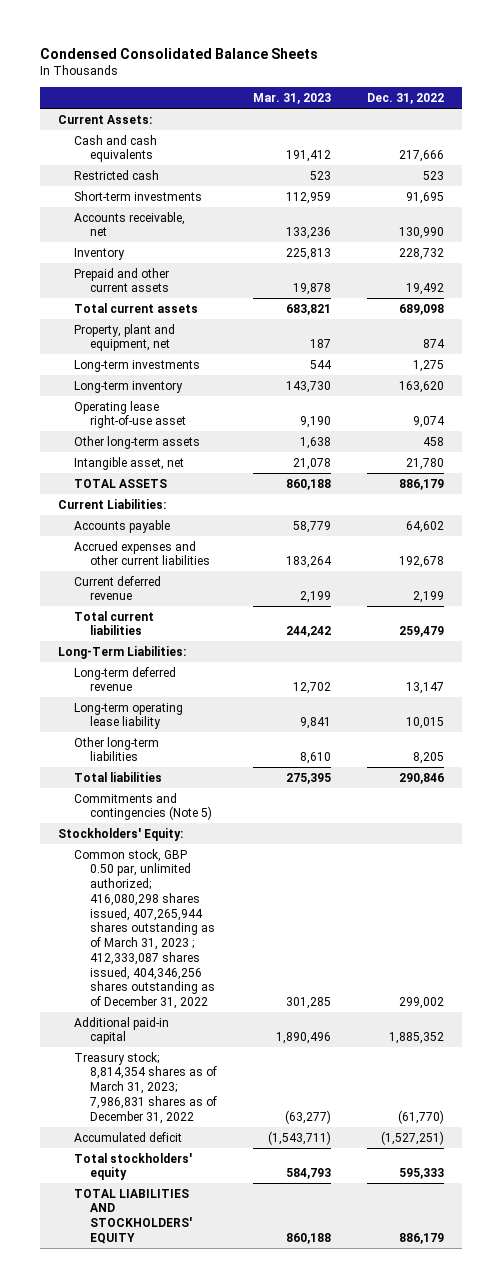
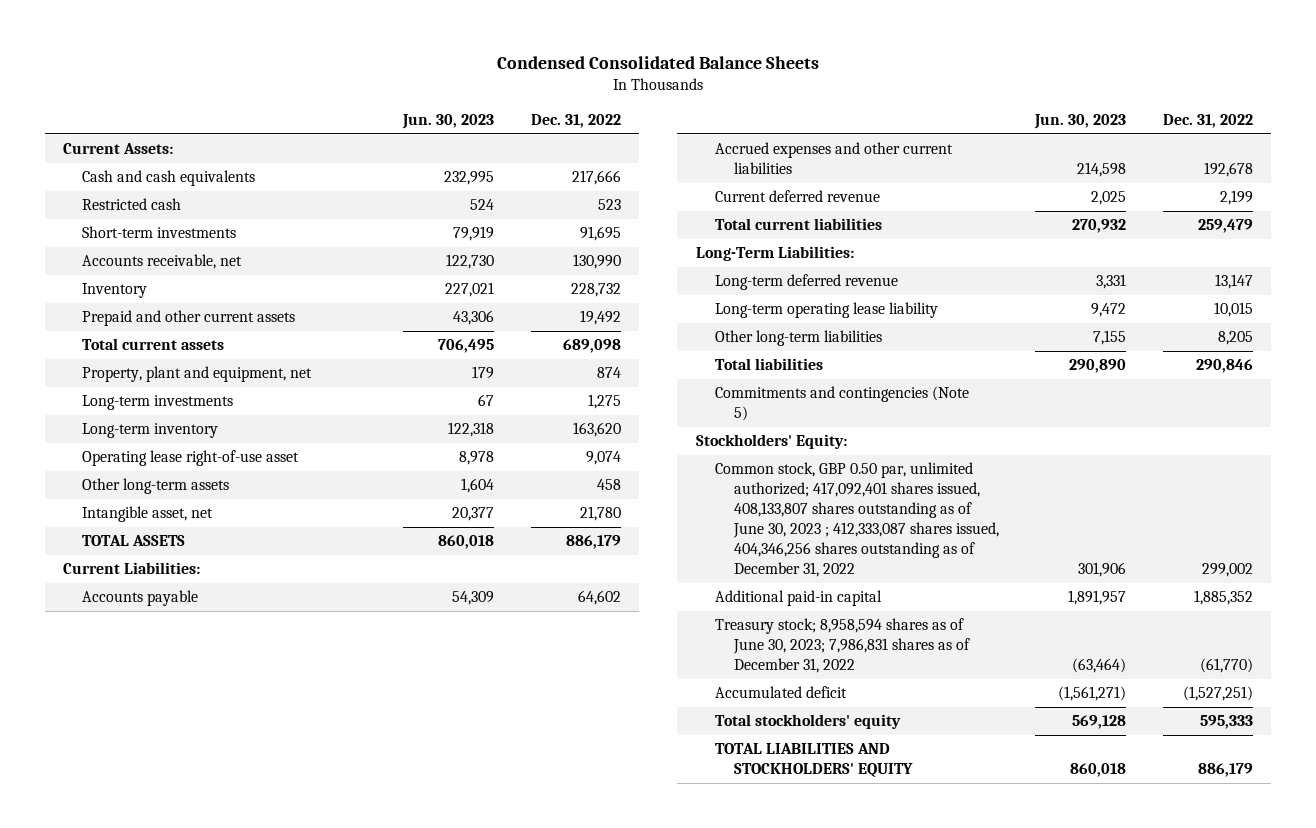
- | Mar. 31, 2023 | Dec. 31, 2022
+ | Jun. 30, 2023 | Dec. 31, 2022
- Common stock, GBP 0.50 par, unlimited authorized; 416,080,298 shares issued, 407,265,944 shares outstanding as of March 31, 2023 ; 412,333,087 shares issued, 404,346,256 shares outstanding as of December 31, 2022 | 301,285 | 299,002
+ Common stock, GBP 0.50 par, unlimited authorized; 417,092,401 shares issued, 408,133,807 shares outstanding as of June 30, 2023 ; 412,333,087 shares issued, 404,346,256 shares outstanding as of December 31, 2022 | 301,906 | 299,002
- Treasury stock; 8,814,354 shares as of March 31, 2023; 7,986,831 shares as of December 31, 2022 | (63,277) | (61,770)
+ Treasury stock; 8,958,594 shares as of June 30, 2023; 7,986,831 shares as of December 31, 2022 | (63,464) | (61,770)

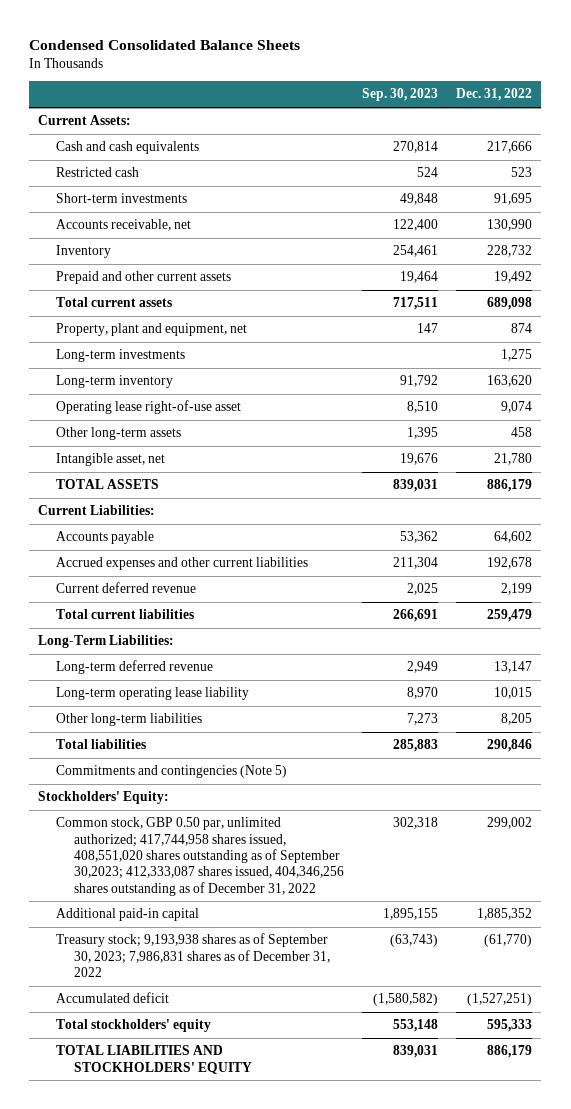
- | Jun. 30, 2023 | Dec. 31, 2022
+ | Sep. 30, 2023 | Dec. 31, 2022
- Common stock, GBP 0.50 par, unlimited authorized; 417,092,401 shares issued, 408,133,807 shares outstanding as of June 30, 2023 ; 412,333,087 shares issued, 404,346,256 shares outstanding as of December 31, 2022 | 301,906 | 299,002
+ Common stock, GBP 0.50 par, unlimited authorized; 417,744,958 shares issued, 408,551,020 shares outstanding as of September 30,2023; 412,333,087 shares issued, 404,346,256 shares outstanding as of December 31, 2022 | 302,318 | 299,002
- Treasury stock; 8,958,594 shares as of June 30, 2023; 7,986,831 shares as of December 31, 2022 | (63,464) | (61,770)
+ Treasury stock; 9,193,938 shares as of September 30, 2023; 7,986,831 shares as of December 31, 2022 | (63,743) | (61,770)

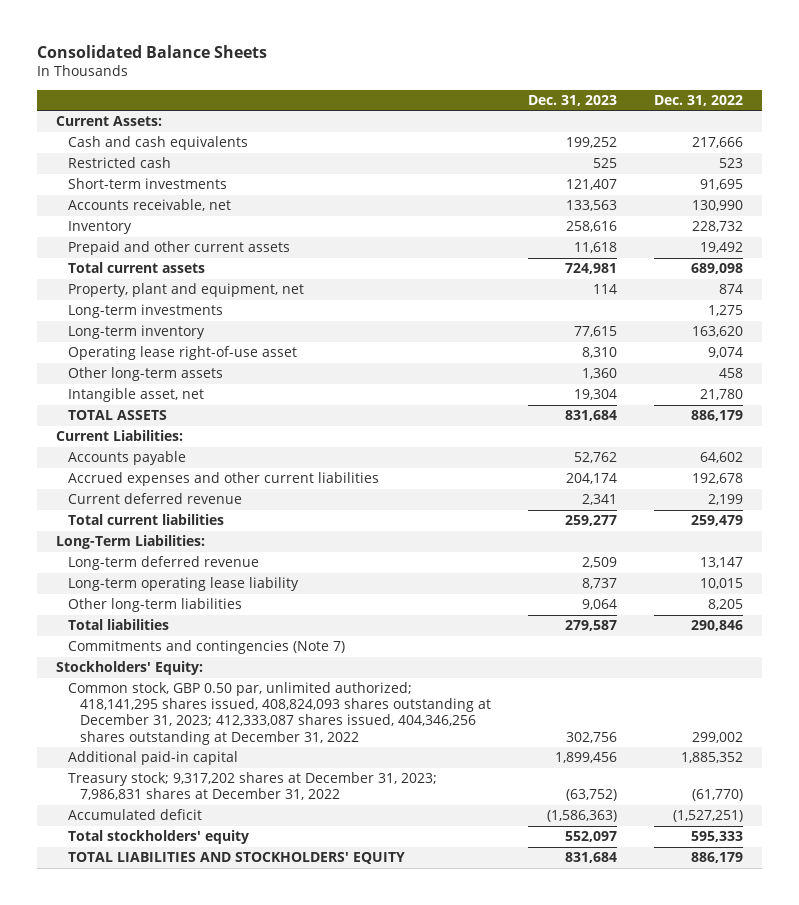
- Condensed Consolidated Balance Sheets
+ Consolidated Balance Sheets
- | Sep. 30, 2023 | Dec. 31, 2022
+ | Dec. 31, 2023 | Dec. 31, 2022
- Commitments and contingencies (Note 5)
+ Commitments and contingencies (Note 7)
- Common stock, GBP 0.50 par, unlimited authorized; 417,744,958 shares issued, 408,551,020 shares outstanding as of September 30,2023; 412,333,087 shares issued, 404,346,256 shares outstanding as of December 31, 2022 | 302,318 | 299,002
+ Common stock, GBP 0.50 par, unlimited authorized; 418,141,295 shares issued, 408,824,093 shares outstanding at December 31, 2023; 412,333,087 shares issued, 404,346,256 shares outstanding at December 31, 2022 | 302,756 | 299,002
- Treasury stock; 9,193,938 shares as of September 30, 2023; 7,986,831 shares as of December 31, 2022 | (63,743) | (61,770)
+ Treasury stock; 9,317,202 shares at December 31, 2023; 7,986,831 shares at December 31, 2022 | (63,752) | (61,770)

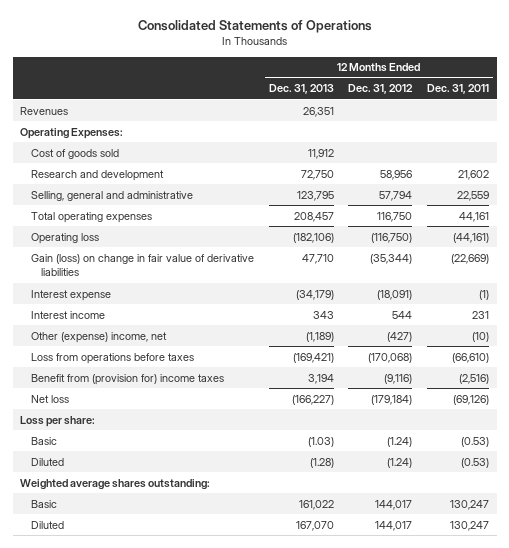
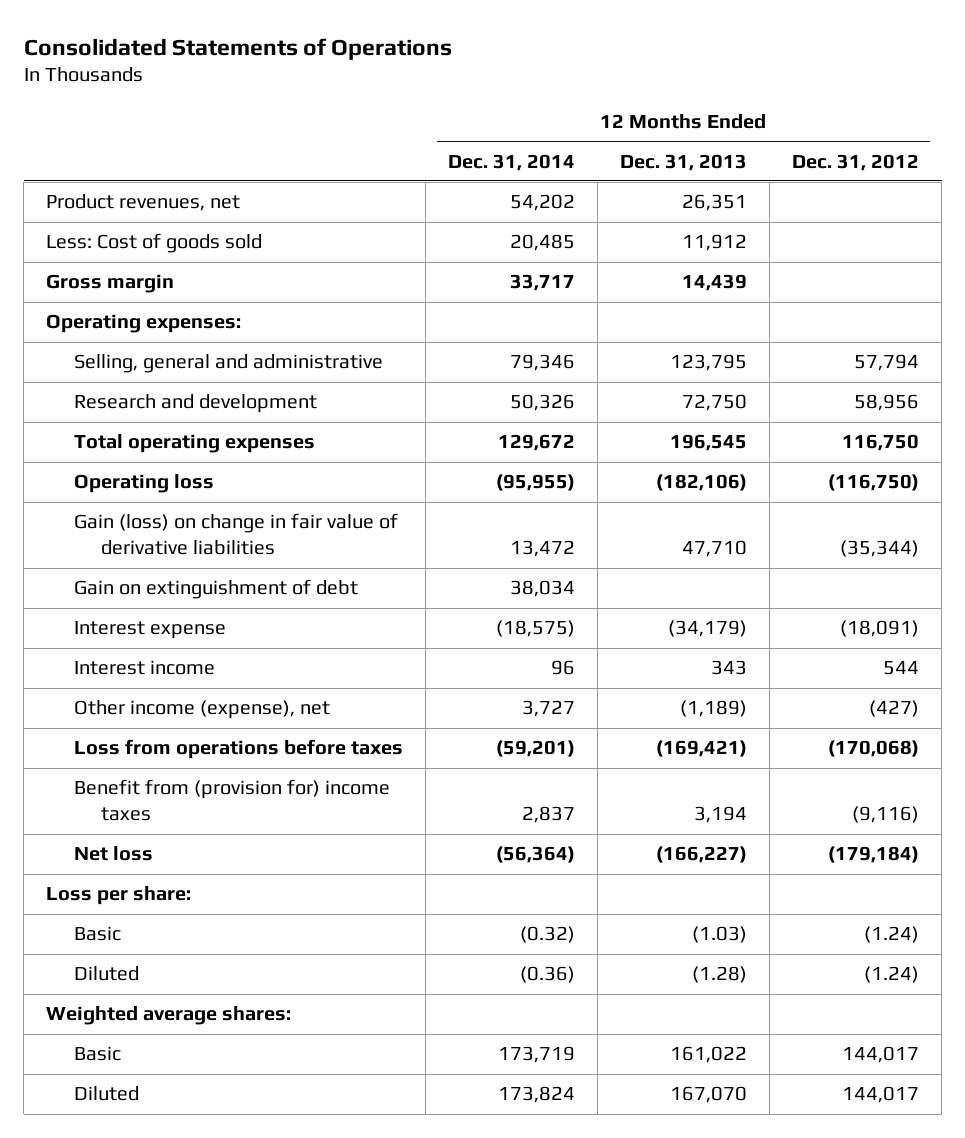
- | 12 Months Ended Dec. 31, 2013 | 12 Months Ended Dec. 31, 2012 | 12 Months Ended Dec. 31, 2011
+ | 12 Months Ended Dec. 31, 2014 | 12 Months Ended Dec. 31, 2013 | 12 Months Ended Dec. 31, 2012
- Revenues | 26,351 | |
- Operating Expenses:
- Cost of goods sold | 11,912 | |
+ Product revenues, net | 54,202 | 26,351 |
+ Less: Cost of goods sold | 20,485 | 11,912 |
+ Gross margin | 33,717 | 14,439 |
+ Operating expenses:
- Total operating expenses | 208,457 | 116,750 | 44,161
moved down: Research and development | 50,326 | 72,750 | 58,956
+ Total operating expenses | 129,672 | 196,545 | 116,750
+ Gain on extinguishment of debt | 38,034 | |
- Other (expense) income, net | (1,189) | (427) | (10)
+ Other income (expense), net | 3,727 | (1,189) | (427)
- Weighted average shares outstanding:
+ Weighted average shares:

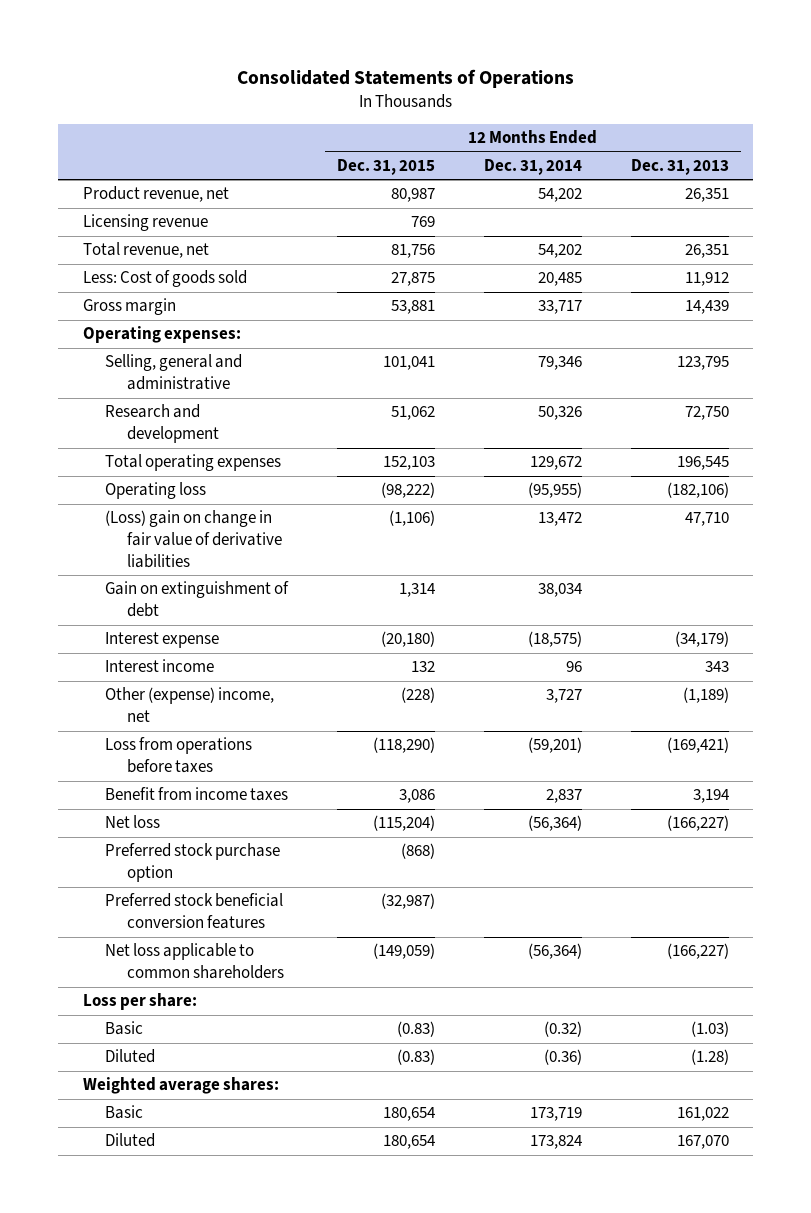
- | 12 Months Ended Dec. 31, 2014 | 12 Months Ended Dec. 31, 2013 | 12 Months Ended Dec. 31, 2012
+ | 12 Months Ended Dec. 31, 2015 | 12 Months Ended Dec. 31, 2014 | 12 Months Ended Dec. 31, 2013
- Product revenues, net | 54,202 | 26,351 |
+ Product revenue, net | 80,987 | 54,202 | 26,351
+ Licensing revenue | 769 | |
+ Total revenue, net | 81,756 | 54,202 | 26,351
- Gain (loss) on change in fair value of derivative liabilities | 13,472 | 47,710 | (35,344)
+ (Loss) gain on change in fair value of derivative liabilities | (1,106) | 13,472 | 47,710
- Other income (expense), net | 3,727 | (1,189) | (427)
+ Other (expense) income, net | (228) | 3,727 | (1,189)
- Benefit from (provision for) income taxes | 2,837 | 3,194 | (9,116)
+ Benefit from income taxes | 3,086 | 2,837 | 3,194
+ Preferred stock purchase option | (868) | |
+ Preferred stock beneficial conversion features | (32,987) | |
+ Net loss applicable to common shareholders | (149,059) | (56,364) | (166,227)

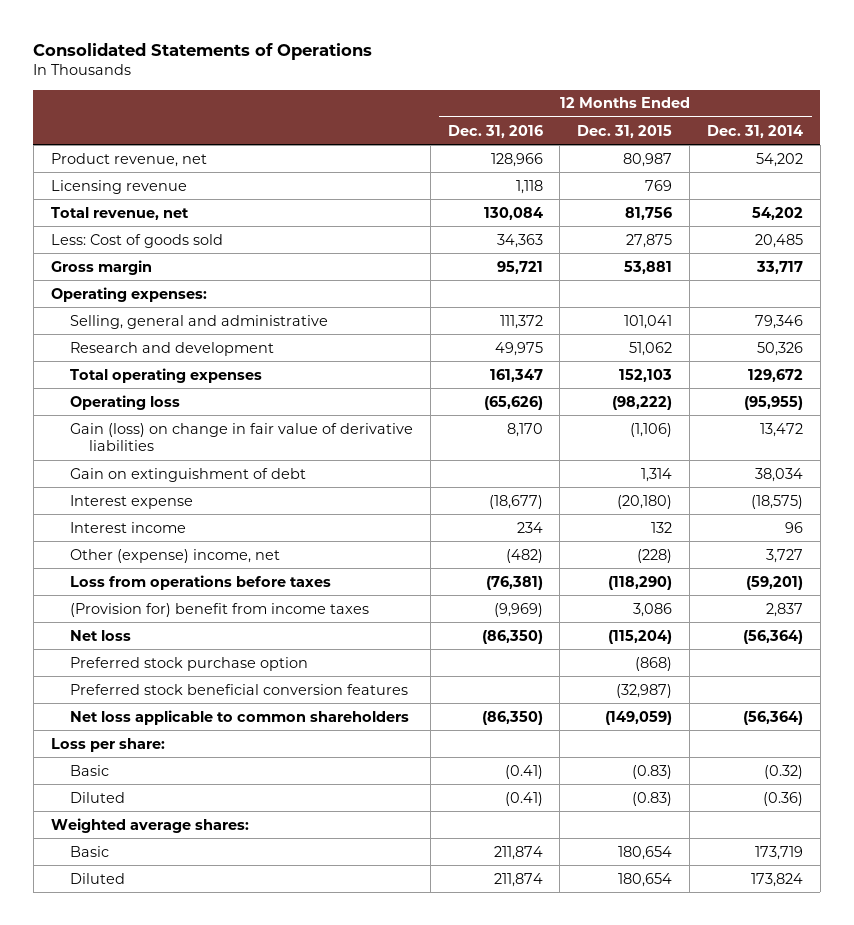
- | 12 Months Ended Dec. 31, 2015 | 12 Months Ended Dec. 31, 2014 | 12 Months Ended Dec. 31, 2013
+ | 12 Months Ended Dec. 31, 2016 | 12 Months Ended Dec. 31, 2015 | 12 Months Ended Dec. 31, 2014
- (Loss) gain on change in fair value of derivative liabilities | (1,106) | 13,472 | 47,710
+ Gain (loss) on change in fair value of derivative liabilities | 8,170 | (1,106) | 13,472
- Benefit from income taxes | 3,086 | 2,837 | 3,194
+ (Provision for) benefit from income taxes | (9,969) | 3,086 | 2,837

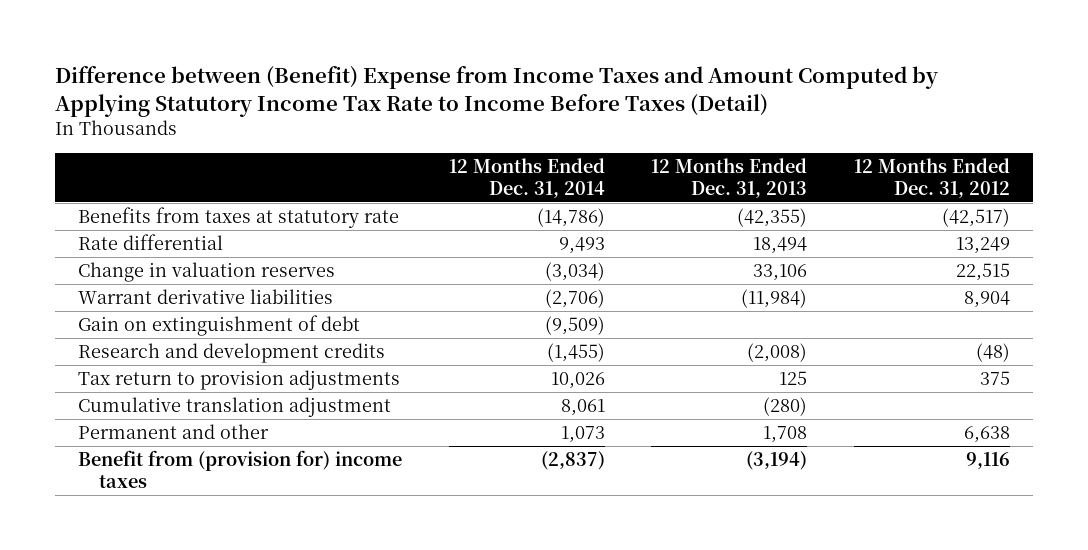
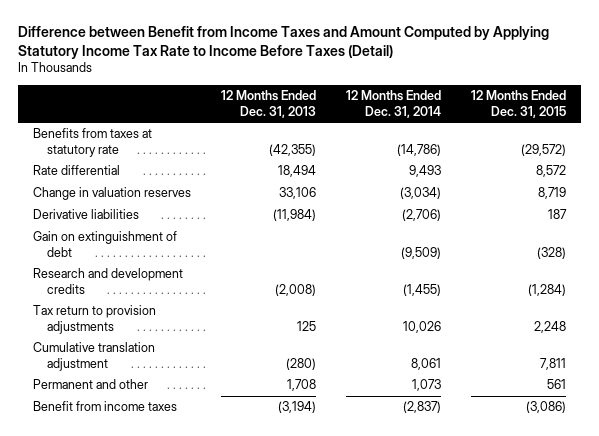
- Difference between (Benefit) Expense from Income Taxes and Amount Computed by Applying Statutory Income Tax Rate to Income Before Taxes (Detail)
+ Difference between Benefit from Income Taxes and Amount Computed by Applying Statutory Income Tax Rate to Income Before Taxes (Detail)
- | 12 Months Ended Dec. 31, 2014 | 12 Months Ended Dec. 31, 2013 | 12 Months Ended Dec. 31, 2012
+ | 12 Months Ended Dec. 31, 2013 | 12 Months Ended Dec. 31, 2014 | 12 Months Ended Dec. 31, 2015
- Warrant derivative liabilities | (2,706) | (11,984) | 8,904
+ Derivative liabilities | (11,984) | (2,706) | 187
- Benefit from (provision for) income taxes | (2,837) | (3,194) | 9,116
+ Benefit from income taxes | (3,194) | (2,837) | (3,086)

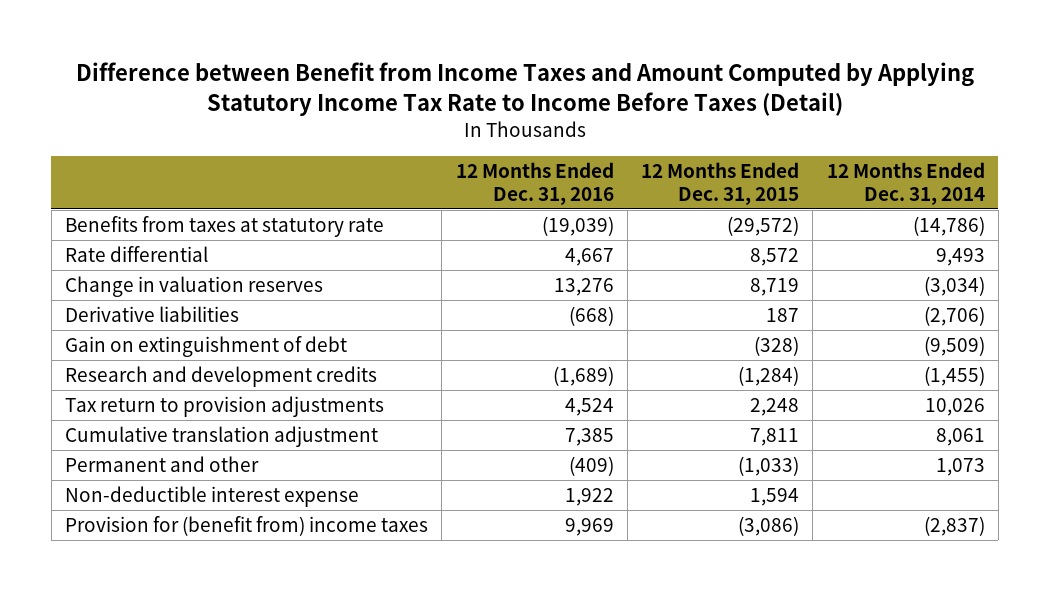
- | 12 Months Ended Dec. 31, 2013 | 12 Months Ended Dec. 31, 2014 | 12 Months Ended Dec. 31, 2015
+ | 12 Months Ended Dec. 31, 2016 | 12 Months Ended Dec. 31, 2015 | 12 Months Ended Dec. 31, 2014
- Permanent and other | 1,708 | 1,073 | 561
- Benefit from income taxes | (3,194) | (2,837) | (3,086)
+ Permanent and other | (409) | (1,033) | 1,073
+ Non-deductible interest expense | 1,922 | 1,594 |
+ Provision for (benefit from) income taxes | 9,969 | (3,086) | (2,837)

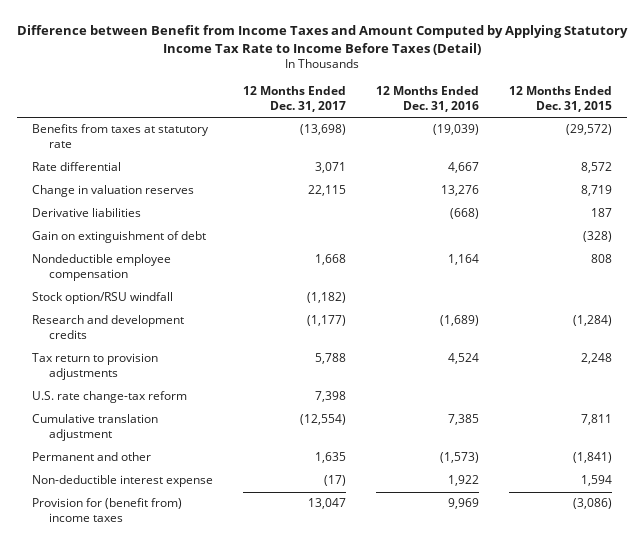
- | 12 Months Ended Dec. 31, 2016 | 12 Months Ended Dec. 31, 2015 | 12 Months Ended Dec. 31, 2014
+ | 12 Months Ended Dec. 31, 2017 | 12 Months Ended Dec. 31, 2016 | 12 Months Ended Dec. 31, 2015
+ Nondeductible employee compensation | 1,668 | 1,164 | 808
+ Stock option/RSU windfall | (1,182) | |
+ U.S. rate change-tax reform | 7,398 | |
- Permanent and other | (409) | (1,033) | 1,073
+ Permanent and other | 1,635 | (1,573) | (1,841)

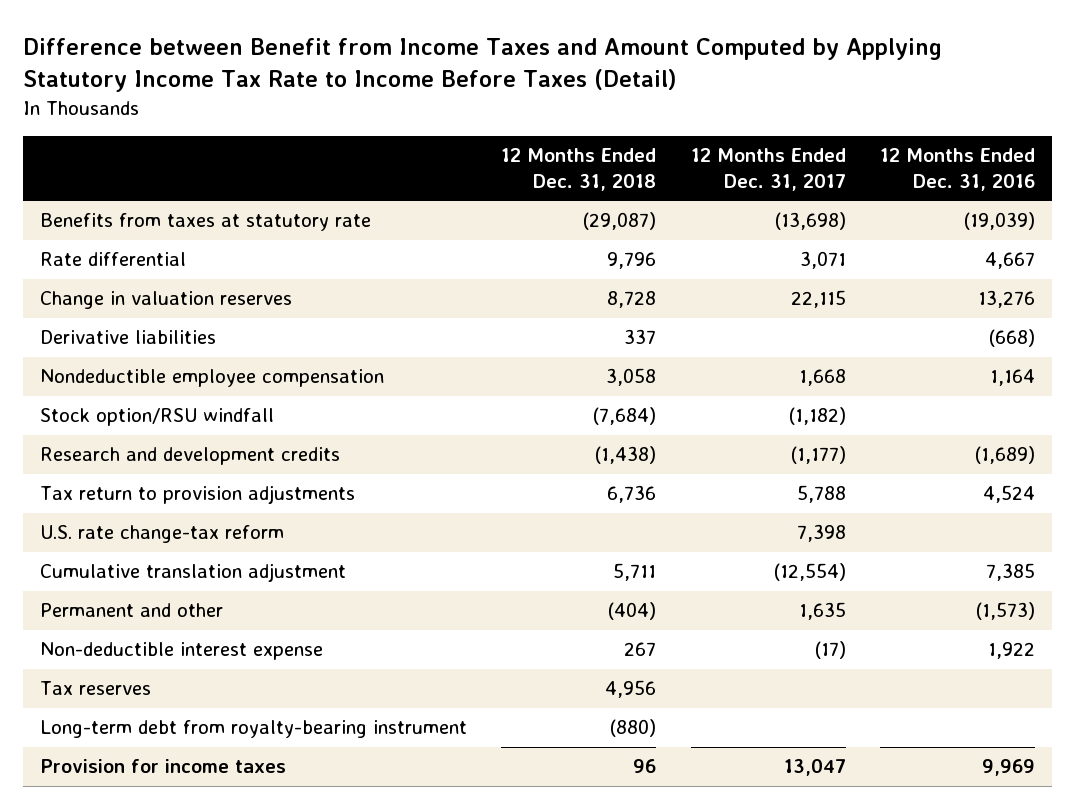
- | 12 Months Ended Dec. 31, 2017 | 12 Months Ended Dec. 31, 2016 | 12 Months Ended Dec. 31, 2015
+ | 12 Months Ended Dec. 31, 2018 | 12 Months Ended Dec. 31, 2017 | 12 Months Ended Dec. 31, 2016
- Gain on extinguishment of debt | | | (328)
- Provision for (benefit from) income taxes | 13,047 | 9,969 | (3,086)
+ Tax reserves | 4,956 | |
+ Long-term debt from royalty-bearing instrument | (880) | |
+ Provision for income taxes | 96 | 13,047 | 9,969

